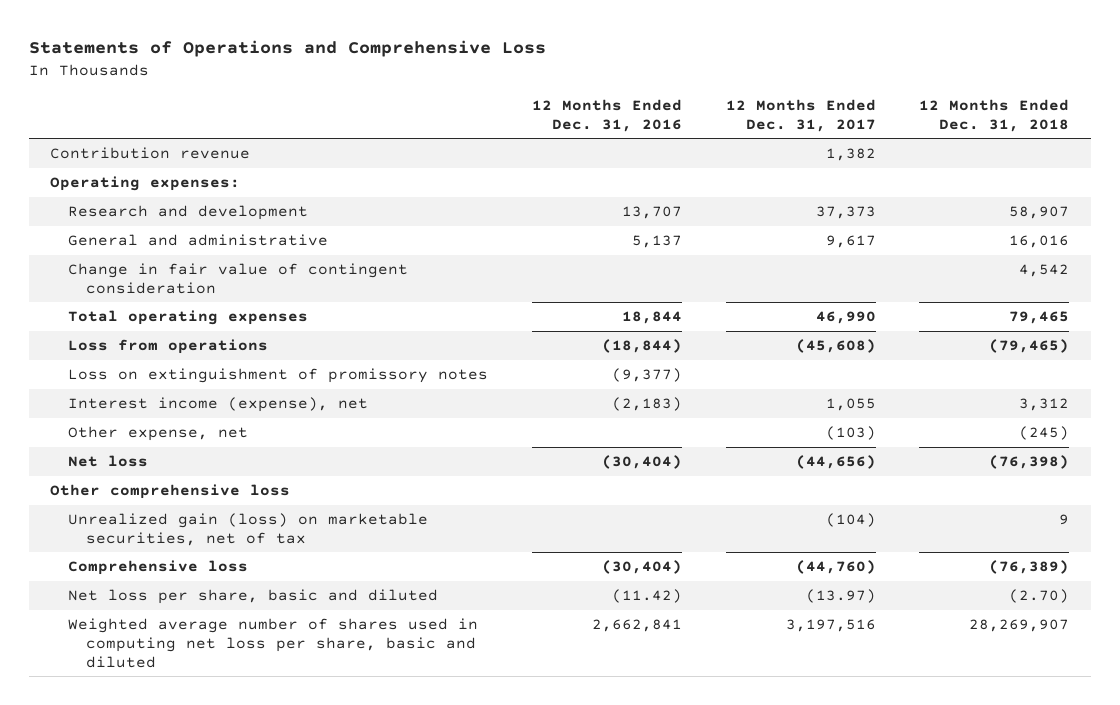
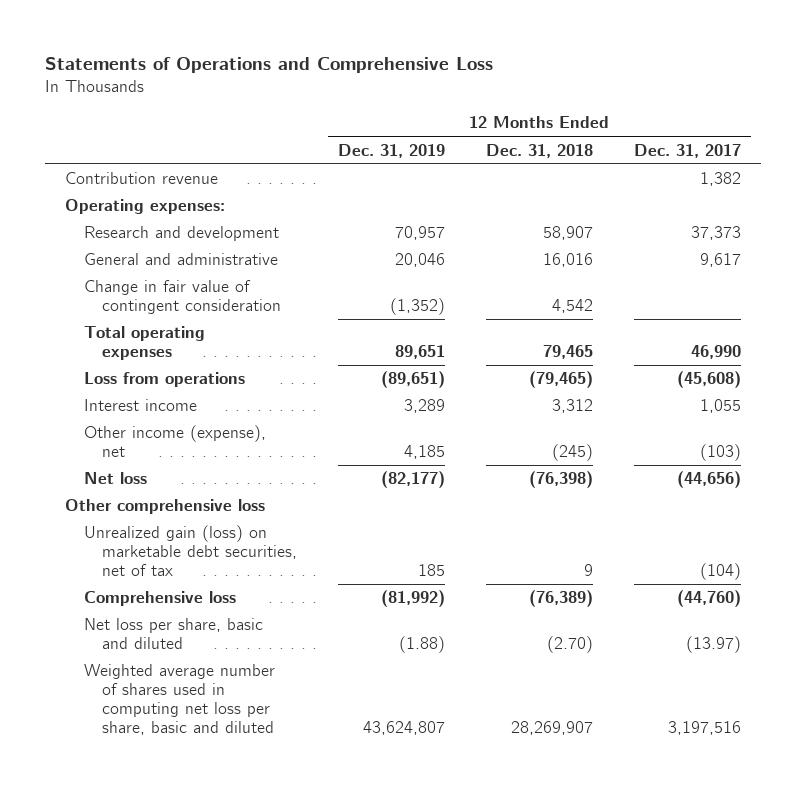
- | 12 Months Ended Dec. 31, 2016 | 12 Months Ended Dec. 31, 2017 | 12 Months Ended Dec. 31, 2018
+ | 12 Months Ended Dec. 31, 2019 | 12 Months Ended Dec. 31, 2018 | 12 Months Ended Dec. 31, 2017
- Loss on extinguishment of promissory notes | (9,377) | |
- Interest income (expense), net | (2,183) | 1,055 | 3,312
- Other expense, net | | (103) | (245)
+ Interest income | 3,289 | 3,312 | 1,055
+ Other income (expense), net | 4,185 | (245) | (103)
- Unrealized gain (loss) on marketable securities, net of tax | | (104) | 9
+ Unrealized gain (loss) on marketable debt securities, net of tax | 185 | 9 | (104)

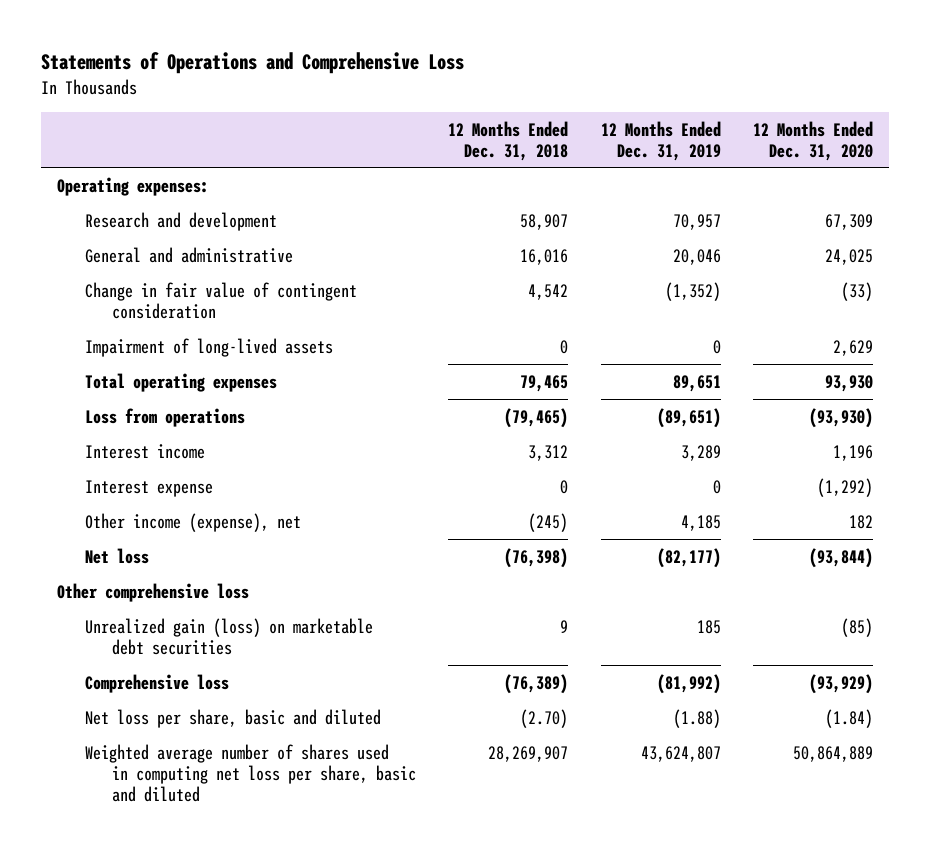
- | 12 Months Ended Dec. 31, 2019 | 12 Months Ended Dec. 31, 2018 | 12 Months Ended Dec. 31, 2017
+ | 12 Months Ended Dec. 31, 2018 | 12 Months Ended Dec. 31, 2019 | 12 Months Ended Dec. 31, 2020
- Contribution revenue | | | 1,382
+ Impairment of long-lived assets | 0 | 0 | 2,629
+ Interest expense | 0 | 0 | (1,292)
- Unrealized gain (loss) on marketable debt securities, net of tax | 185 | 9 | (104)
+ Unrealized gain (loss) on marketable debt securities | 9 | 185 | (85)

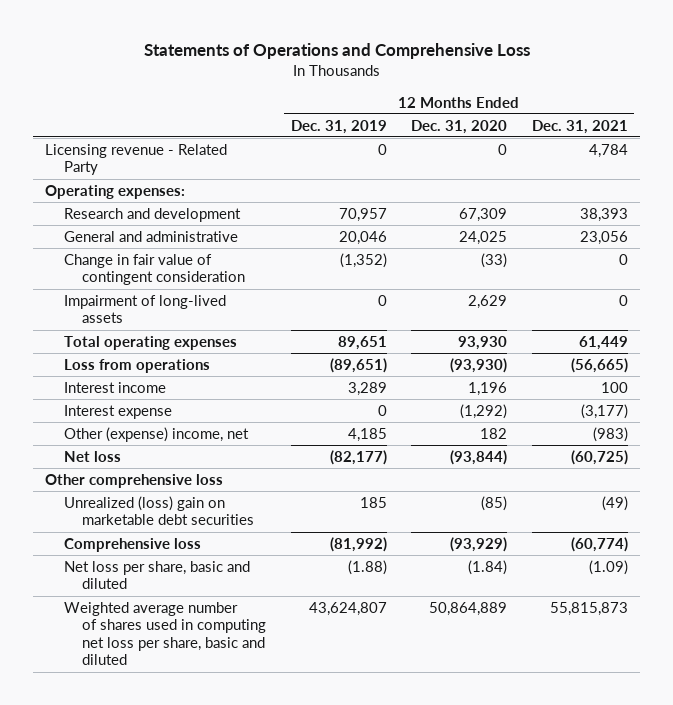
- | 12 Months Ended Dec. 31, 2018 | 12 Months Ended Dec. 31, 2019 | 12 Months Ended Dec. 31, 2020
+ | 12 Months Ended Dec. 31, 2019 | 12 Months Ended Dec. 31, 2020 | 12 Months Ended Dec. 31, 2021
+ Licensing revenue - Related Party | 0 | 0 | 4,784
- Other income (expense), net | (245) | 4,185 | 182
+ Other (expense) income, net | 4,185 | 182 | (983)
- Unrealized gain (loss) on marketable debt securities | 9 | 185 | (85)
+ Unrealized (loss) gain on marketable debt securities | 185 | (85) | (49)

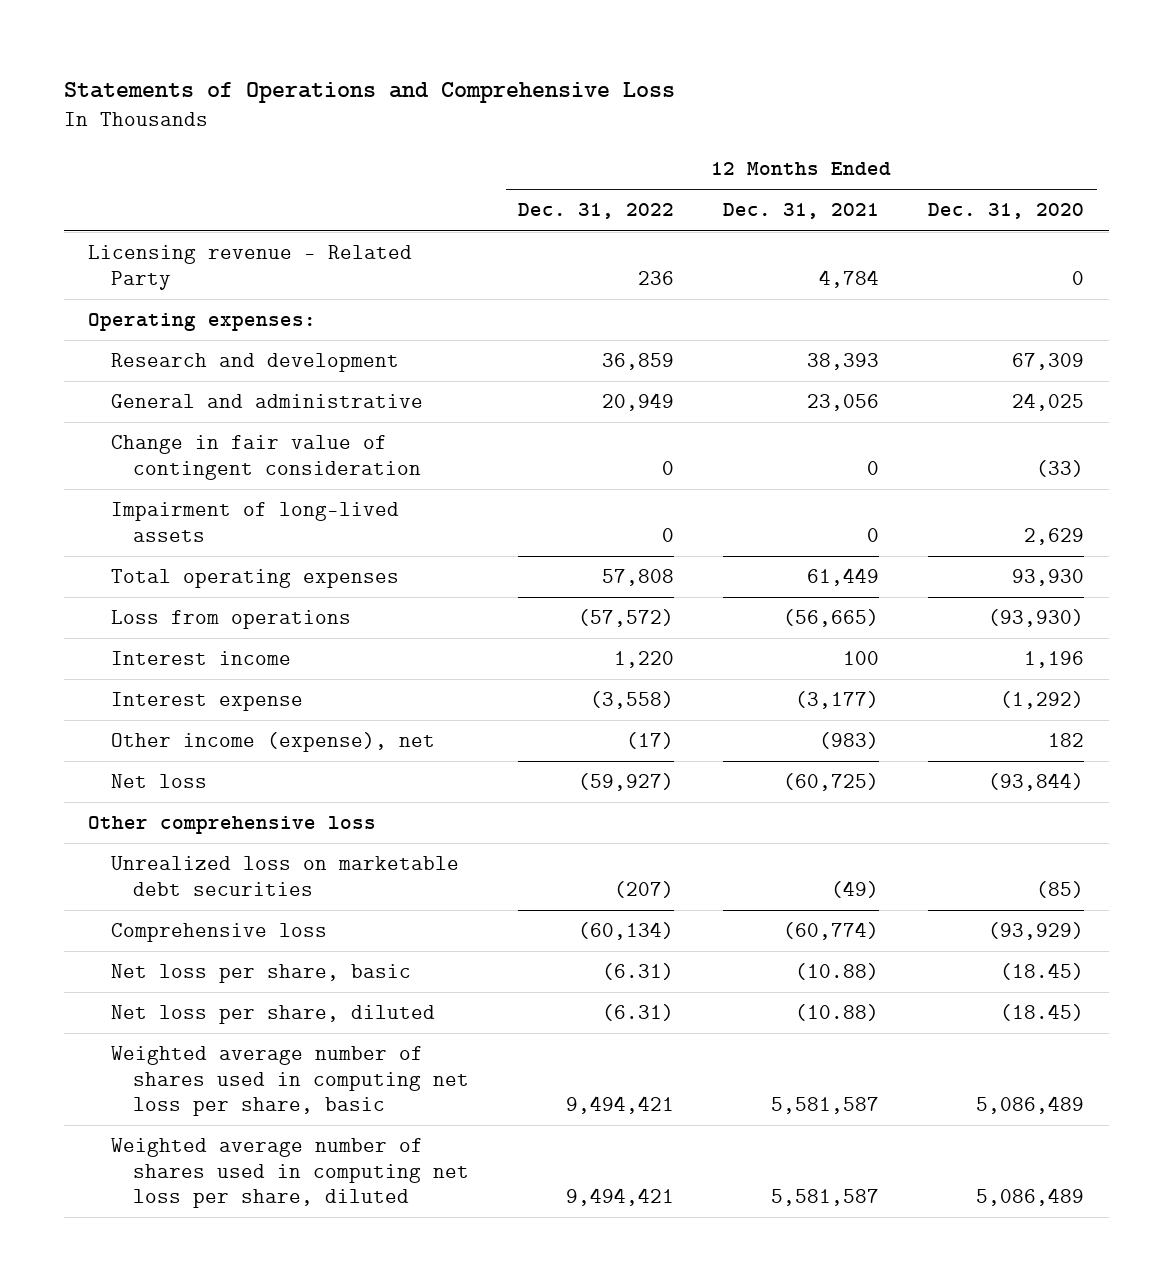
- | 12 Months Ended Dec. 31, 2019 | 12 Months Ended Dec. 31, 2020 | 12 Months Ended Dec. 31, 2021
+ | 12 Months Ended Dec. 31, 2022 | 12 Months Ended Dec. 31, 2021 | 12 Months Ended Dec. 31, 2020
- Other (expense) income, net | 4,185 | 182 | (983)
+ Other income (expense), net | (17) | (983) | 182
- Unrealized (loss) gain on marketable debt securities | 185 | (85) | (49)
+ Unrealized loss on marketable debt securities | (207) | (49) | (85)
- Net loss per share, basic and diluted | (1.88) | (1.84) | (1.09)
- Weighted average number of shares used in computing net loss per share, basic and diluted | 43,624,807 | 50,864,889 | 55,815,873
+ Net loss per share, basic | (6.31) | (10.88) | (18.45)
+ Net loss per share, diluted | (6.31) | (10.88) | (18.45)
+ Weighted average number of shares used in computing net loss per share, basic | 9,494,421 | 5,581,587 | 5,086,489
+ Weighted average number of shares used in computing net loss per share, diluted | 9,494,421 | 5,581,587 | 5,086,489

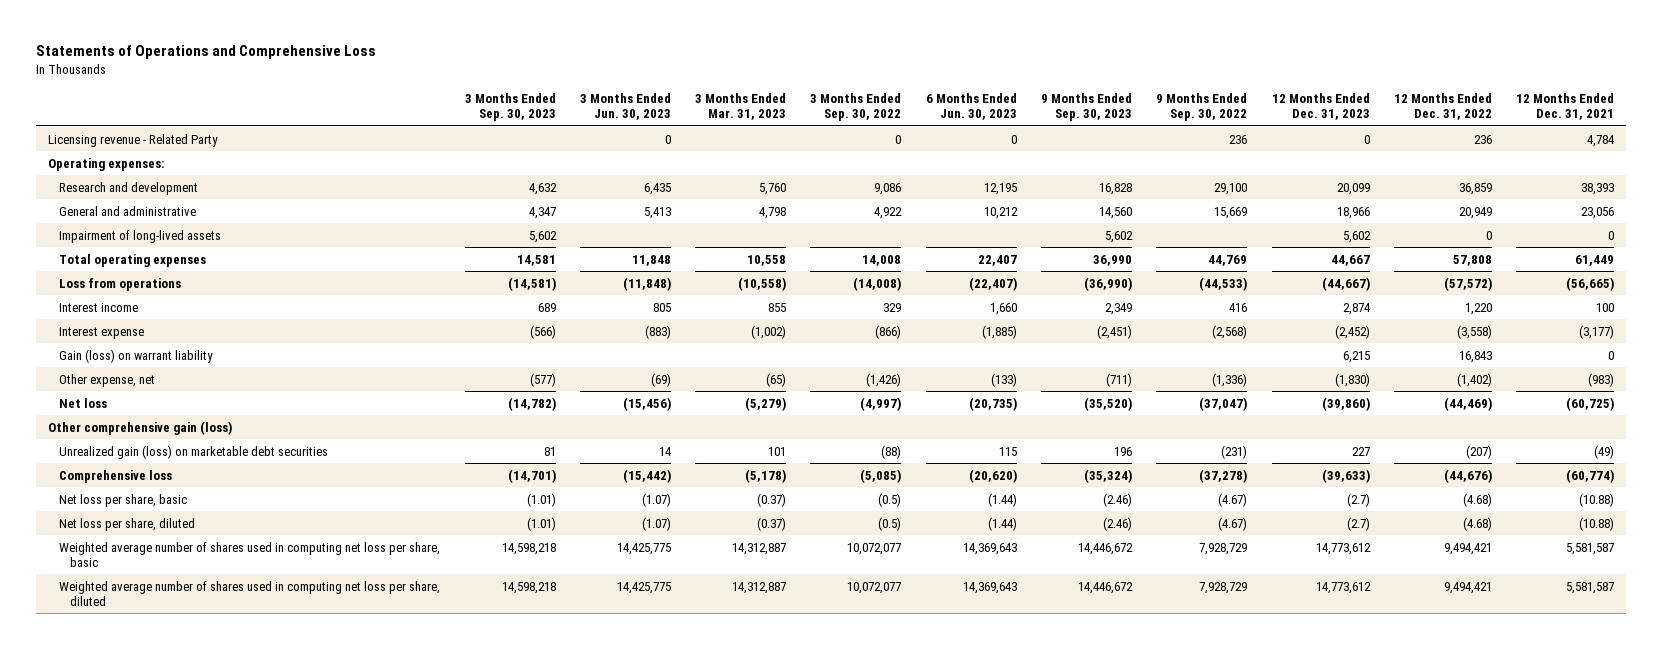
- | 12 Months Ended Dec. 31, 2022 | 12 Months Ended Dec. 31, 2021 | 12 Months Ended Dec. 31, 2020
+ | 3 Months Ended Sep. 30, 2023 | 3 Months Ended Jun. 30, 2023 | 3 Months Ended Mar. 31, 2023 | 3 Months Ended Sep. 30, 2022 | 6 Months Ended Jun. 30, 2023 | 9 Months Ended Sep. 30, 2023 | 9 Months Ended Sep. 30, 2022 | 12 Months Ended Dec. 31, 2023 | 12 Months Ended Dec. 31, 2022 | 12 Months Ended Dec. 31, 2021
- Change in fair value of contingent consideration | 0 | 0 | (33)
- Other income (expense), net | (17) | (983) | 182
- Net loss | (59,927) | (60,725) | (93,844)
- Other comprehensive loss
- Unrealized loss on marketable debt securities | (207) | (49) | (85)
- Comprehensive loss | (60,134) | (60,774) | (93,929)
- Net loss per share, basic | (6.31) | (10.88) | (18.45)
- Net loss per share, diluted | (6.31) | (10.88) | (18.45)
+ Gain (loss) on warrant liability | | | | | | | | 6,215 | 16,843 | 0
+ Other expense, net | (577) | (69) | (65) | (1,426) | (133) | (711) | (1,336) | (1,830) | (1,402) | (983)
+ Net loss | (14,782) | (15,456) | (5,279) | (4,997) | (20,735) | (35,520) | (37,047) | (39,860) | (44,469) | (60,725)
+ Other comprehensive gain (loss)
+ Unrealized gain (loss) on marketable debt securities | 81 | 14 | 101 | (88) | 115 | 196 | (231) | 227 | (207) | (49)
+ Comprehensive loss | (14,701) | (15,442) | (5,178) | (5,085) | (20,620) | (35,324) | (37,278) | (39,633) | (44,676) | (60,774)
+ Net loss per share, basic | (1.01) | (1.07) | (0.37) | (0.5) | (1.44) | (2.46) | (4.67) | (2.7) | (4.68) | (10.88)
+ Net loss per share, diluted | (1.01) | (1.07) | (0.37) | (0.5) | (1.44) | (2.46) | (4.67) | (2.7) | (4.68) | (10.88)

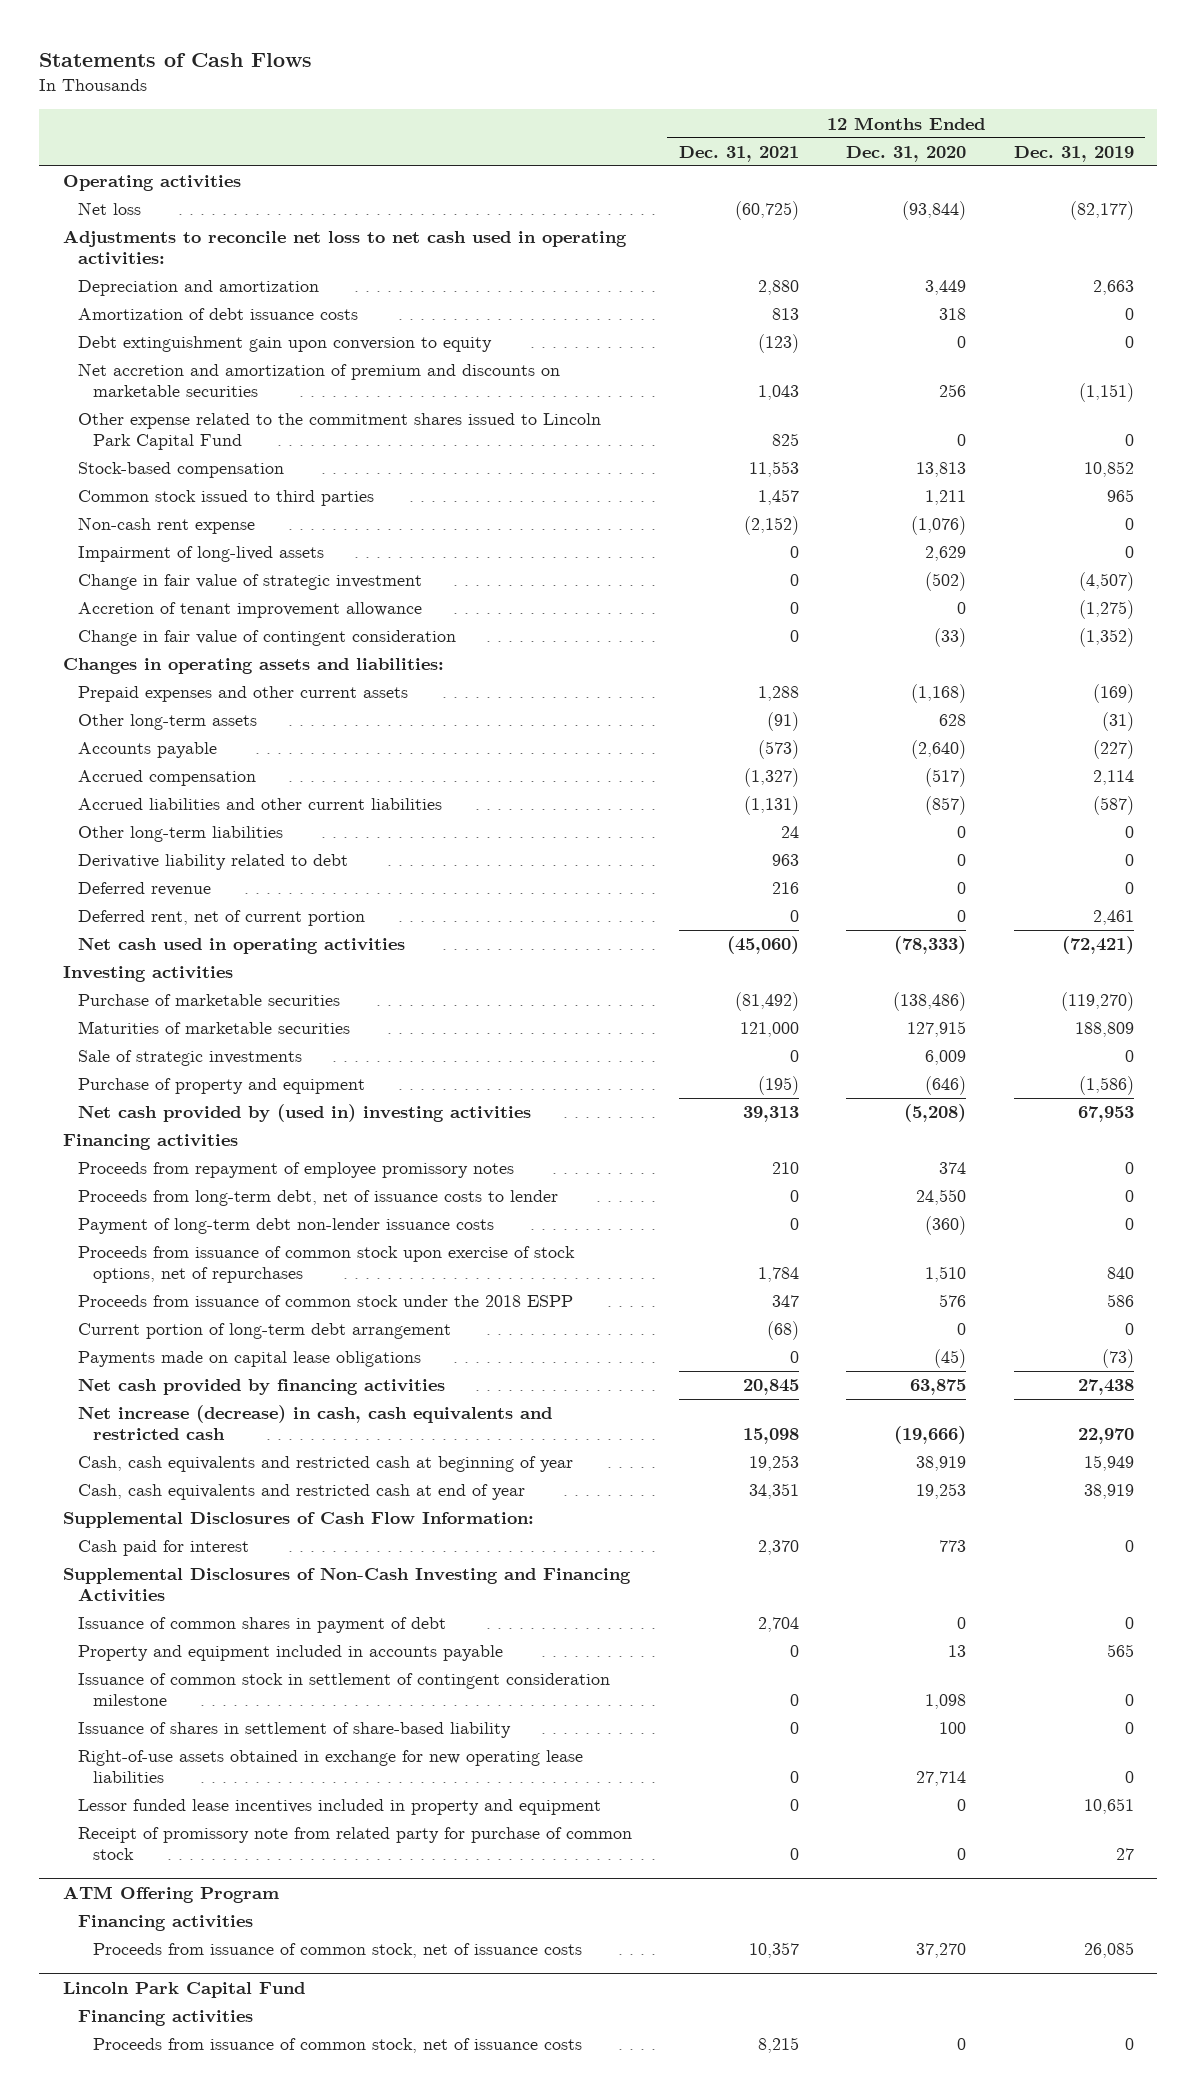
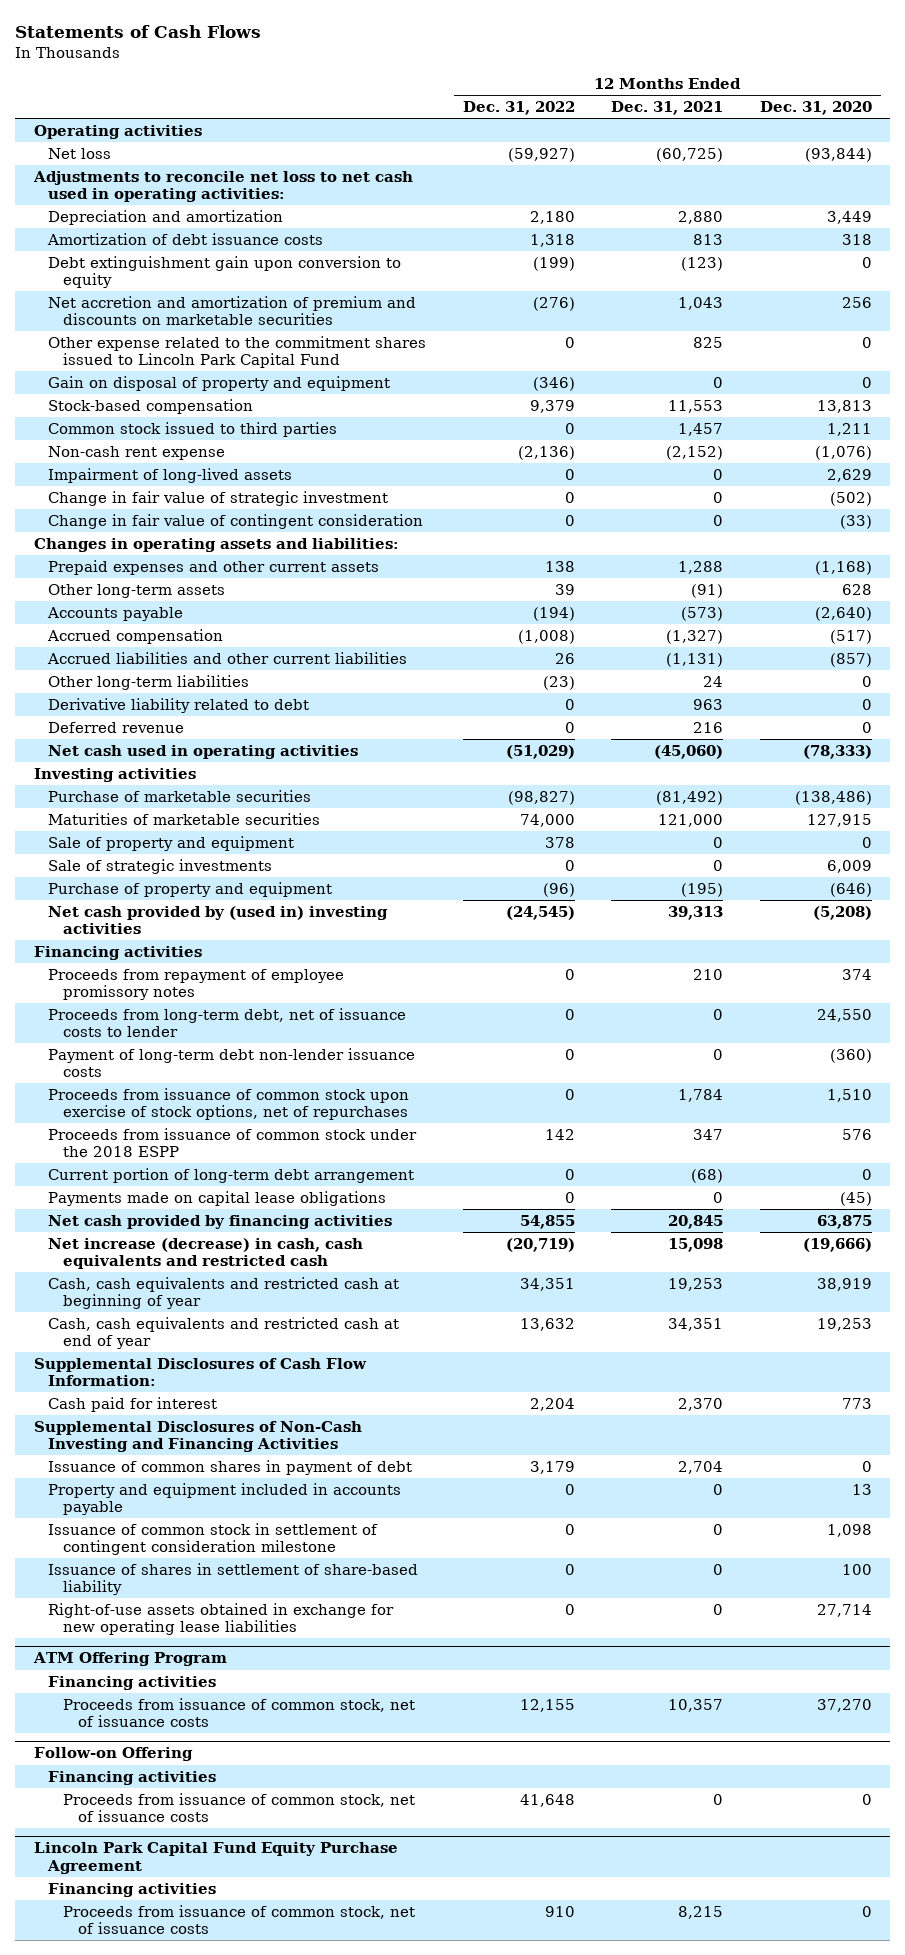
- | 12 Months Ended Dec. 31, 2021 | 12 Months Ended Dec. 31, 2020 | 12 Months Ended Dec. 31, 2019
+ | 12 Months Ended Dec. 31, 2022 | 12 Months Ended Dec. 31, 2021 | 12 Months Ended Dec. 31, 2020
+ Gain on disposal of property and equipment | (346) | 0 | 0
- Accretion of tenant improvement allowance | 0 | 0 | (1,275)
- Deferred rent, net of current portion | 0 | 0 | 2,461
+ Sale of property and equipment | 378 | 0 | 0
- Lessor funded lease incentives included in property and equipment | 0 | 0 | 10,651
- Receipt of promissory note from related party for purchase of common stock | 0 | 0 | 27
- Lincoln Park Capital Fund
+ Follow-on Offering
+ Proceeds from issuance of common stock, net of issuance costs | 41,648 | 0 | 0
+ Lincoln Park Capital Fund Equity Purchase Agreement
+ Financing activities

